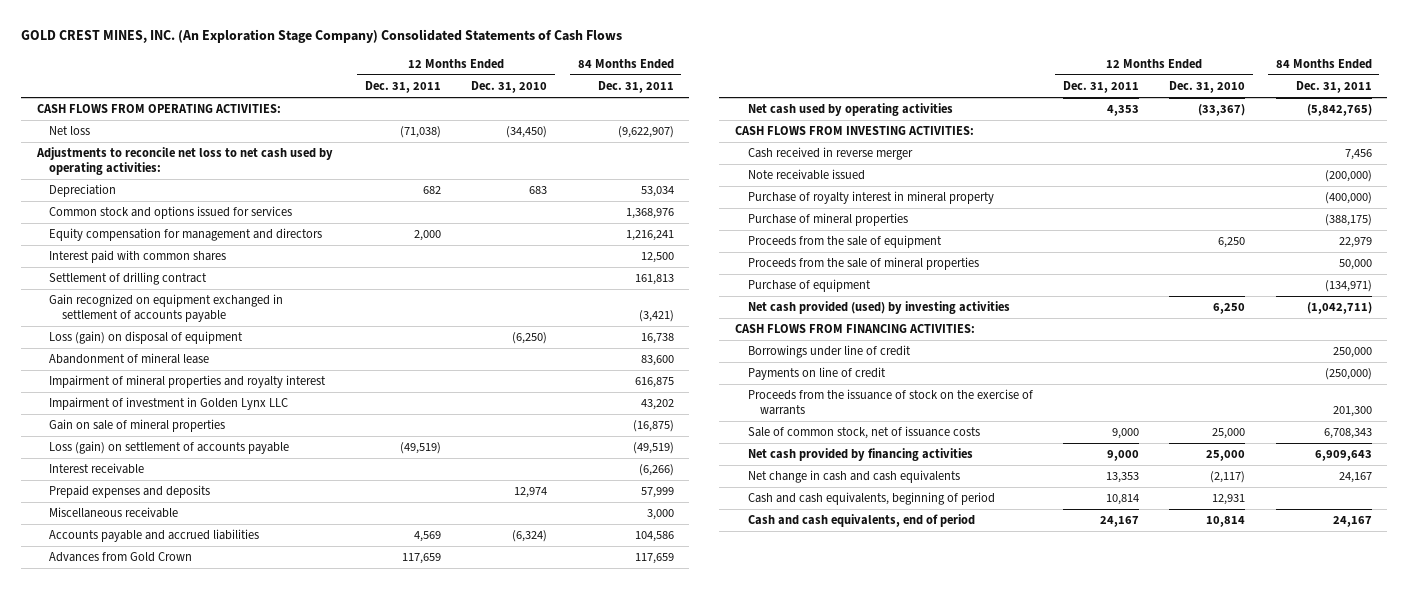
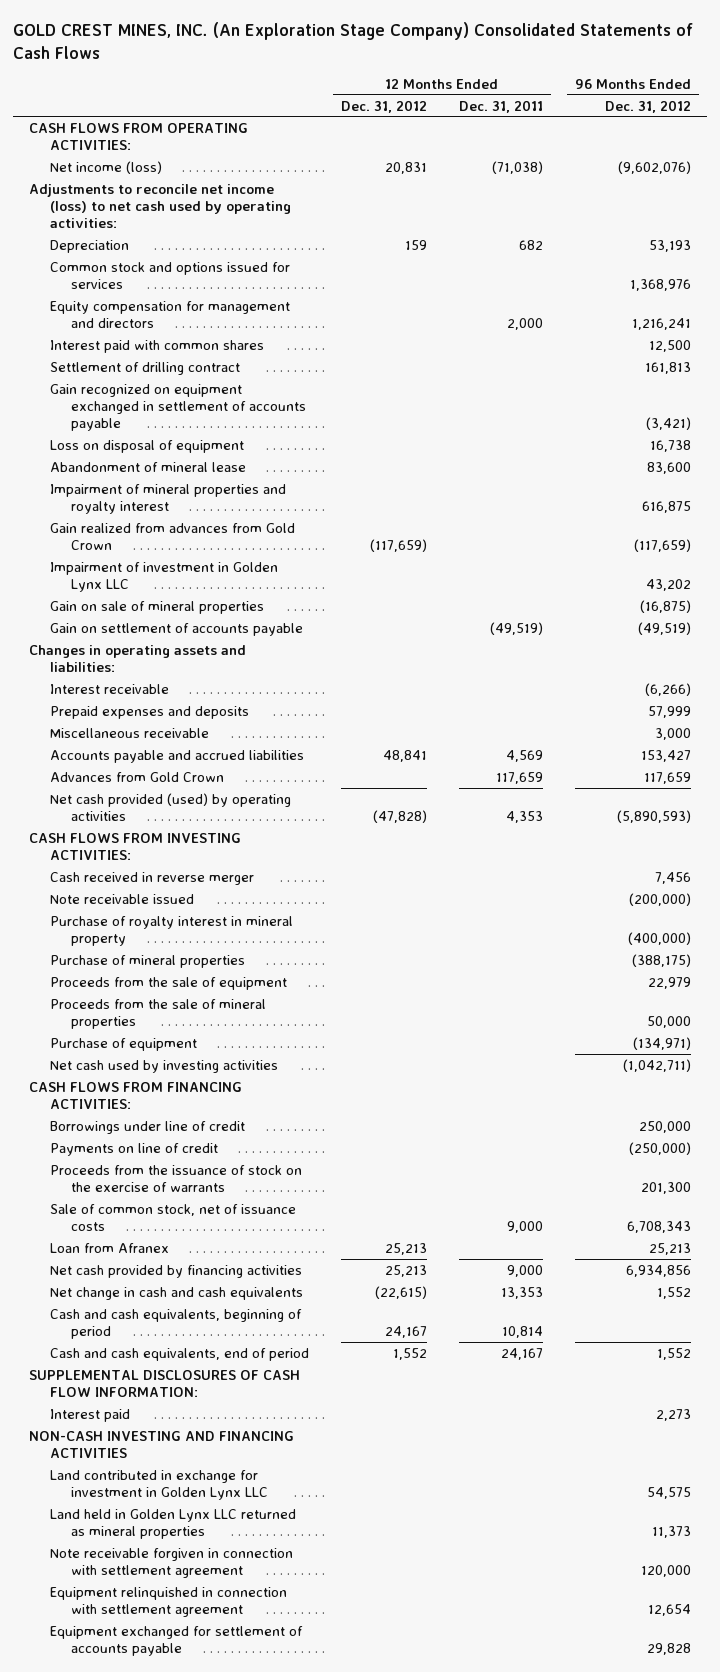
- | 12 Months Ended Dec. 31, 2011 | 12 Months Ended Dec. 31, 2010 | 84 Months Ended Dec. 31, 2011
+ | 12 Months Ended Dec. 31, 2012 | 12 Months Ended Dec. 31, 2011 | 96 Months Ended Dec. 31, 2012
- Net loss | (71,038) | (34,450) | (9,622,907)
- Adjustments to reconcile net loss to net cash used by operating activities:
+ Net income (loss) | 20,831 | (71,038) | (9,602,076)
+ Adjustments to reconcile net income (loss) to net cash used by operating activities:
- Loss (gain) on disposal of equipment | | (6,250) | 16,738
+ Loss on disposal of equipment | | | 16,738
+ Gain realized from advances from Gold Crown | (117,659) | | (117,659)
- Loss (gain) on settlement of accounts payable | (49,519) | | (49,519)
+ Gain on settlement of accounts payable | | (49,519) | (49,519)
+ Changes in operating assets and liabilities:
- Net cash used by operating activities | 4,353 | (33,367) | (5,842,765)
+ Net cash provided (used) by operating activities | (47,828) | 4,353 | (5,890,593)
- Net cash provided (used) by investing activities | | 6,250 | (1,042,711)
+ Net cash used by investing activities | | | (1,042,711)
+ Loan from Afranex | 25,213 | | 25,213
+ SUPPLEMENTAL DISCLOSURES OF CASH FLOW INFORMATION:
+ Interest paid | | | 2,273
+ NON-CASH INVESTING AND FINANCING ACTIVITIES
+ Land contributed in exchange for investment in Golden Lynx LLC | | | 54,575
+ Land held in Golden Lynx LLC returned as mineral properties | | | 11,373
+ Note receivable forgiven in connection with settlement agreement | | | 120,000
+ Equipment relinquished in connection with settlement agreement | | | 12,654
+ Equipment exchanged for settlement of accounts payable | | | 29,828

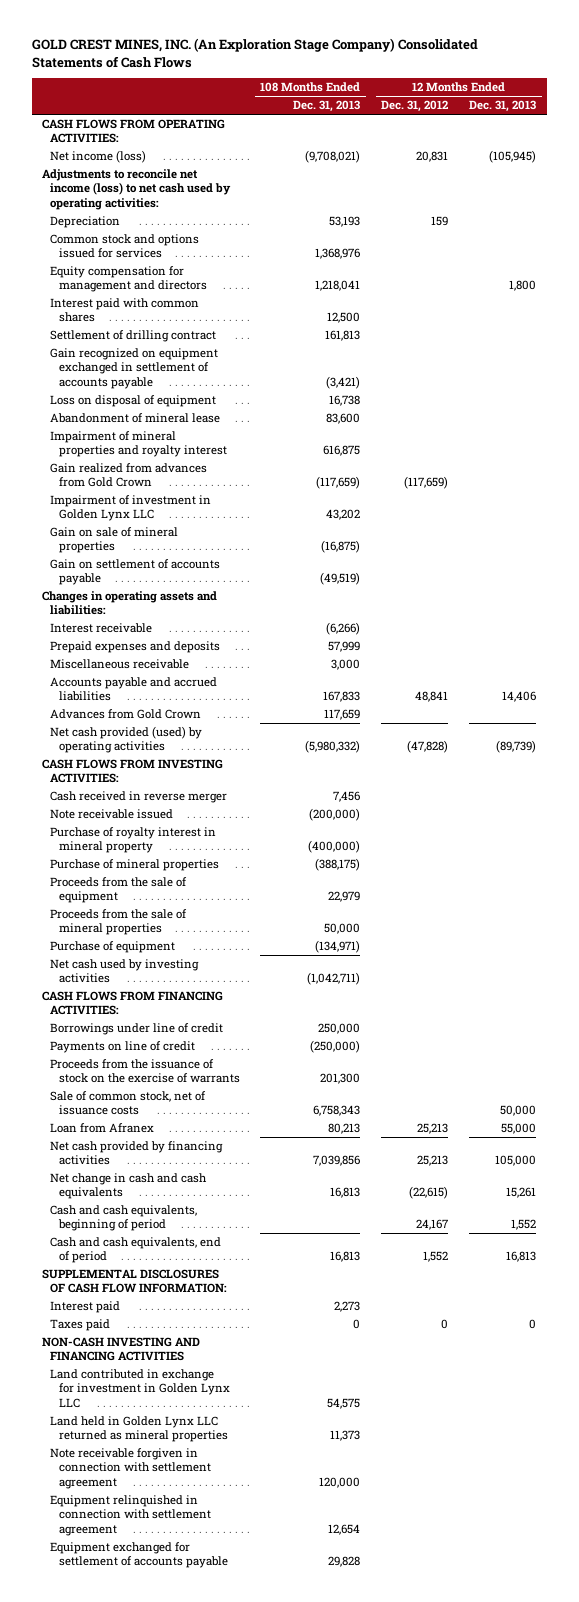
- | 12 Months Ended Dec. 31, 2012 | 12 Months Ended Dec. 31, 2011 | 96 Months Ended Dec. 31, 2012
+ | 108 Months Ended Dec. 31, 2013 | 12 Months Ended Dec. 31, 2012 | 12 Months Ended Dec. 31, 2013
+ Taxes paid | 0 | 0 | 0

